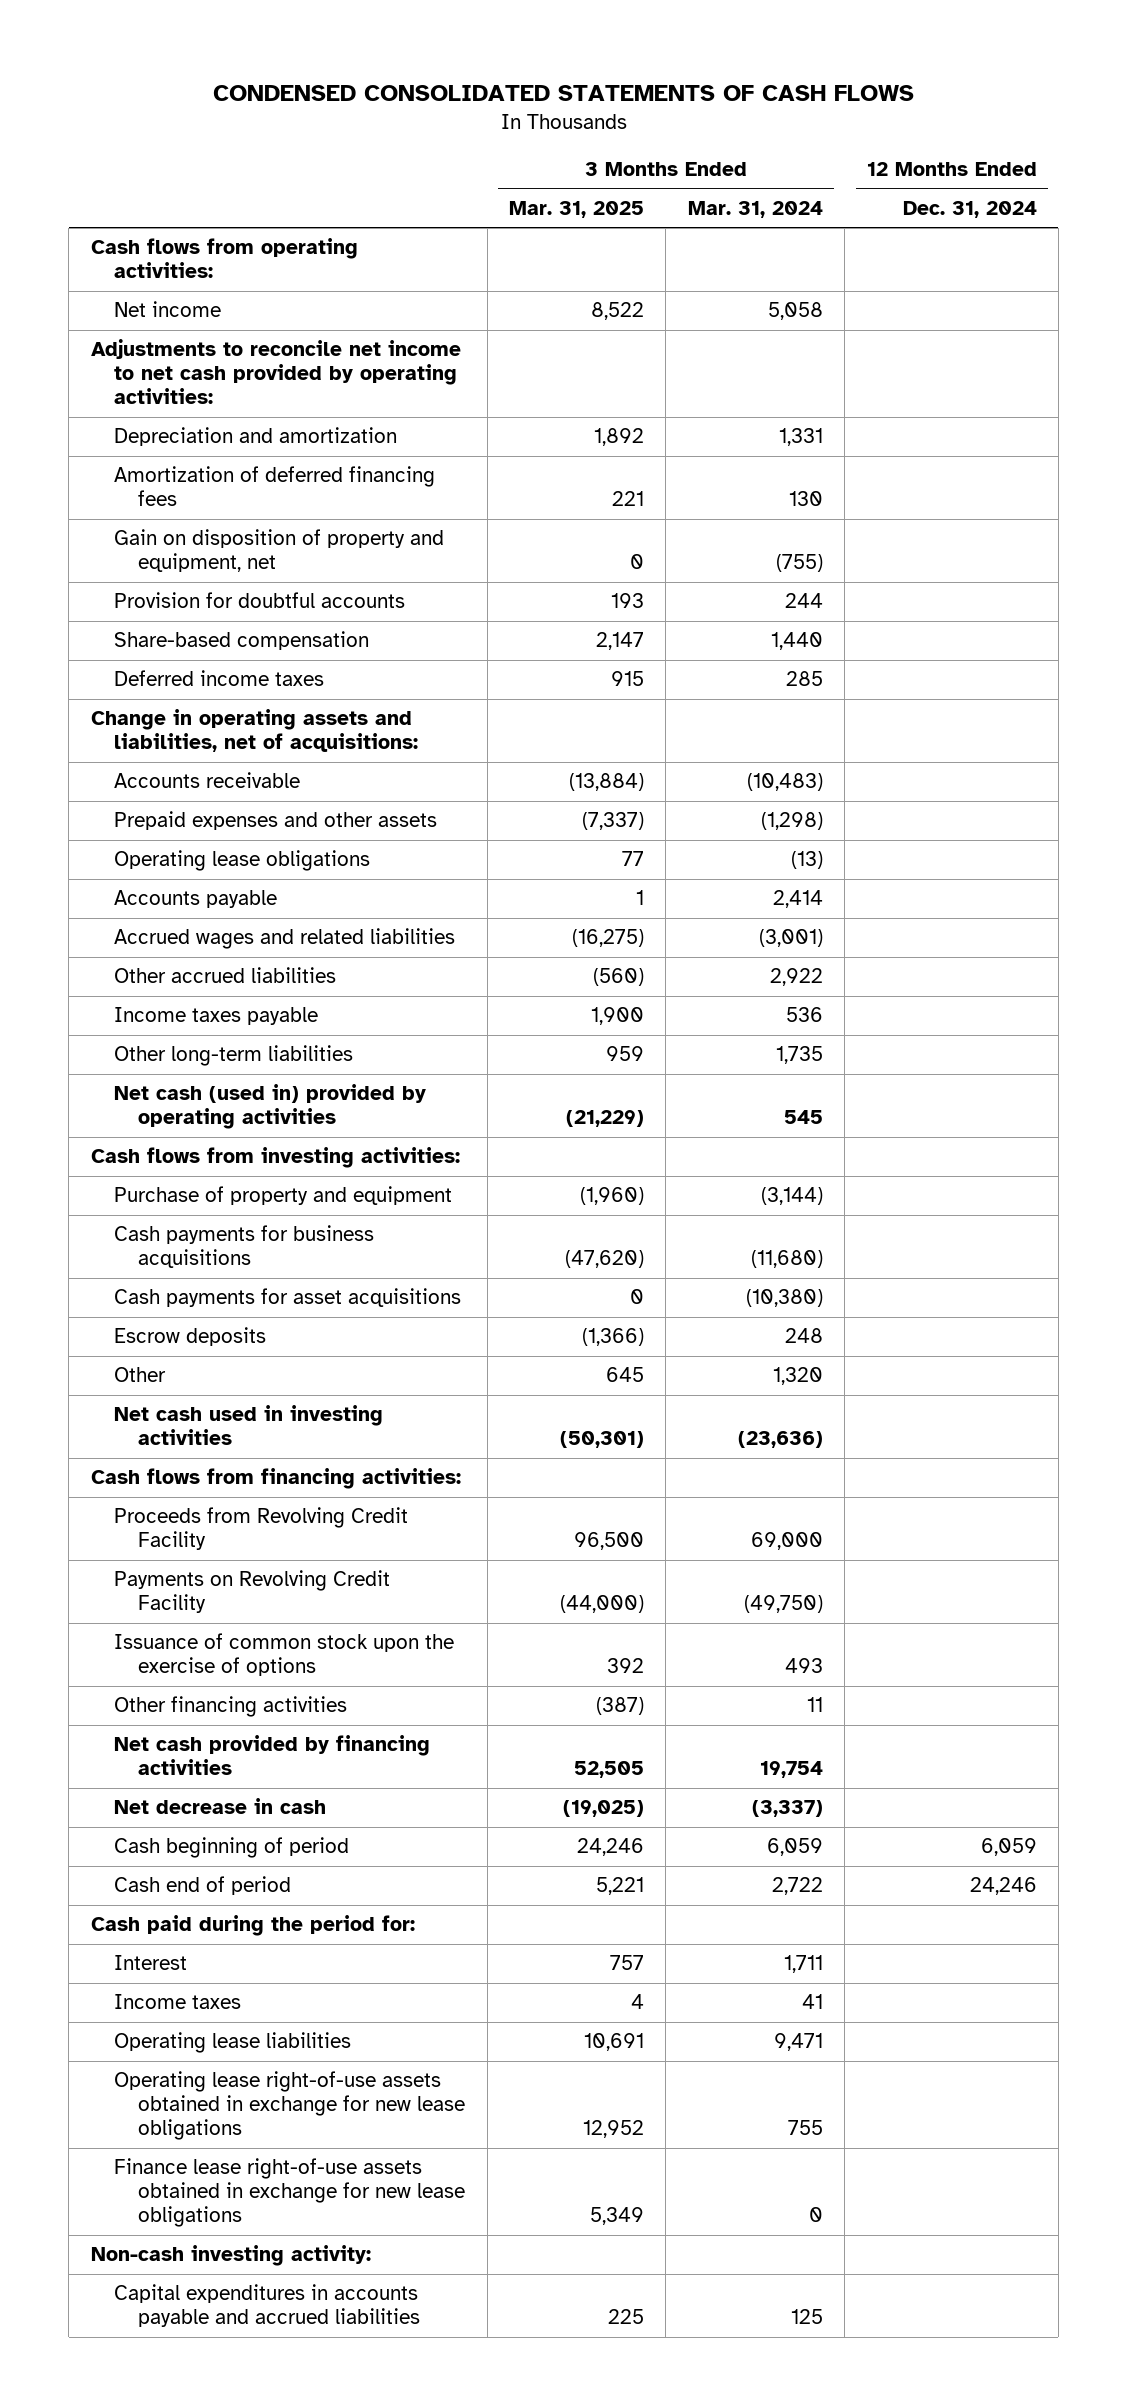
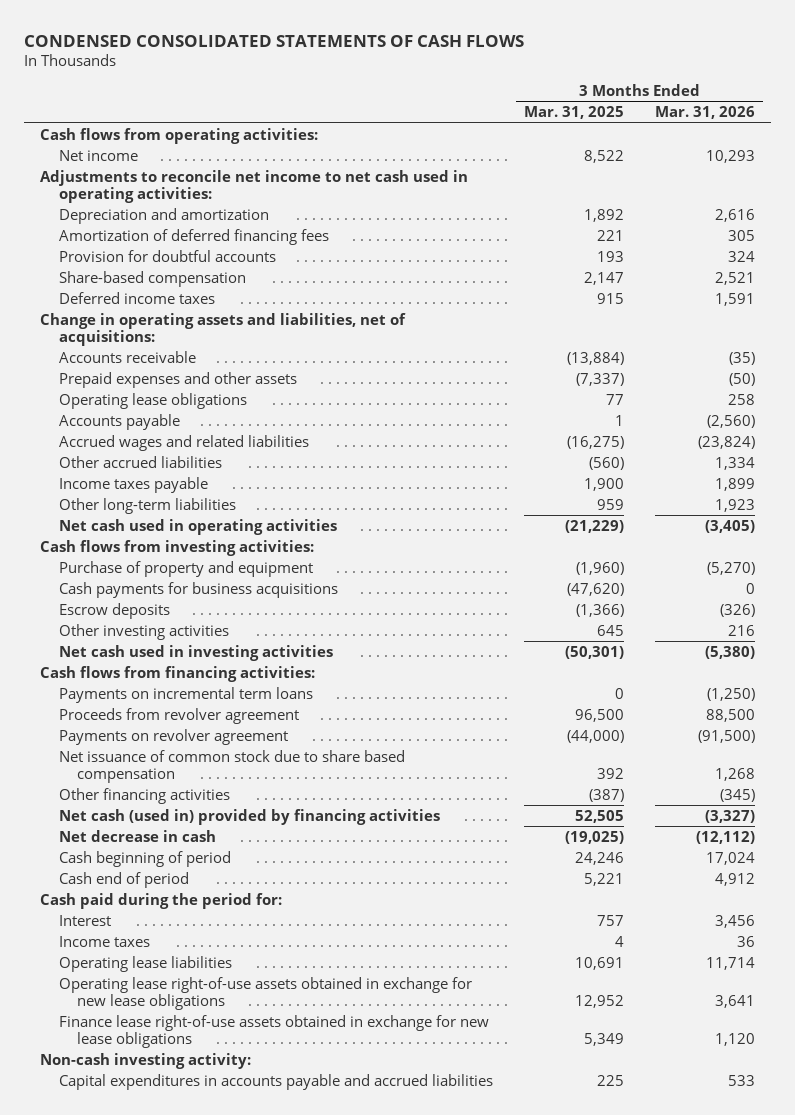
- | 3 Months Ended Mar. 31, 2025 | 3 Months Ended Mar. 31, 2024 | 12 Months Ended Dec. 31, 2024
+ | 3 Months Ended Mar. 31, 2025 | 3 Months Ended Mar. 31, 2026
- Adjustments to reconcile net income to net cash provided by operating activities:
+ Adjustments to reconcile net income to net cash used in operating activities:
- Gain on disposition of property and equipment, net | 0 | (755) |
- Net cash (used in) provided by operating activities | (21,229) | 545 |
+ Net cash used in operating activities | (21,229) | (3,405)
- Cash payments for asset acquisitions | 0 | (10,380) |
- Other | 645 | 1,320 |
+ Other investing activities | 645 | 216
- Proceeds from Revolving Credit Facility | 96,500 | 69,000 |
- Payments on Revolving Credit Facility | (44,000) | (49,750) |
- Issuance of common stock upon the exercise of options | 392 | 493 |
+ Payments on incremental term loans | 0 | (1,250)
+ Proceeds from revolver agreement | 96,500 | 88,500
+ Payments on revolver agreement | (44,000) | (91,500)
+ Net issuance of common stock due to share based compensation | 392 | 1,268
- Net cash provided by financing activities | 52,505 | 19,754 |
+ Net cash (used in) provided by financing activities | 52,505 | (3,327)

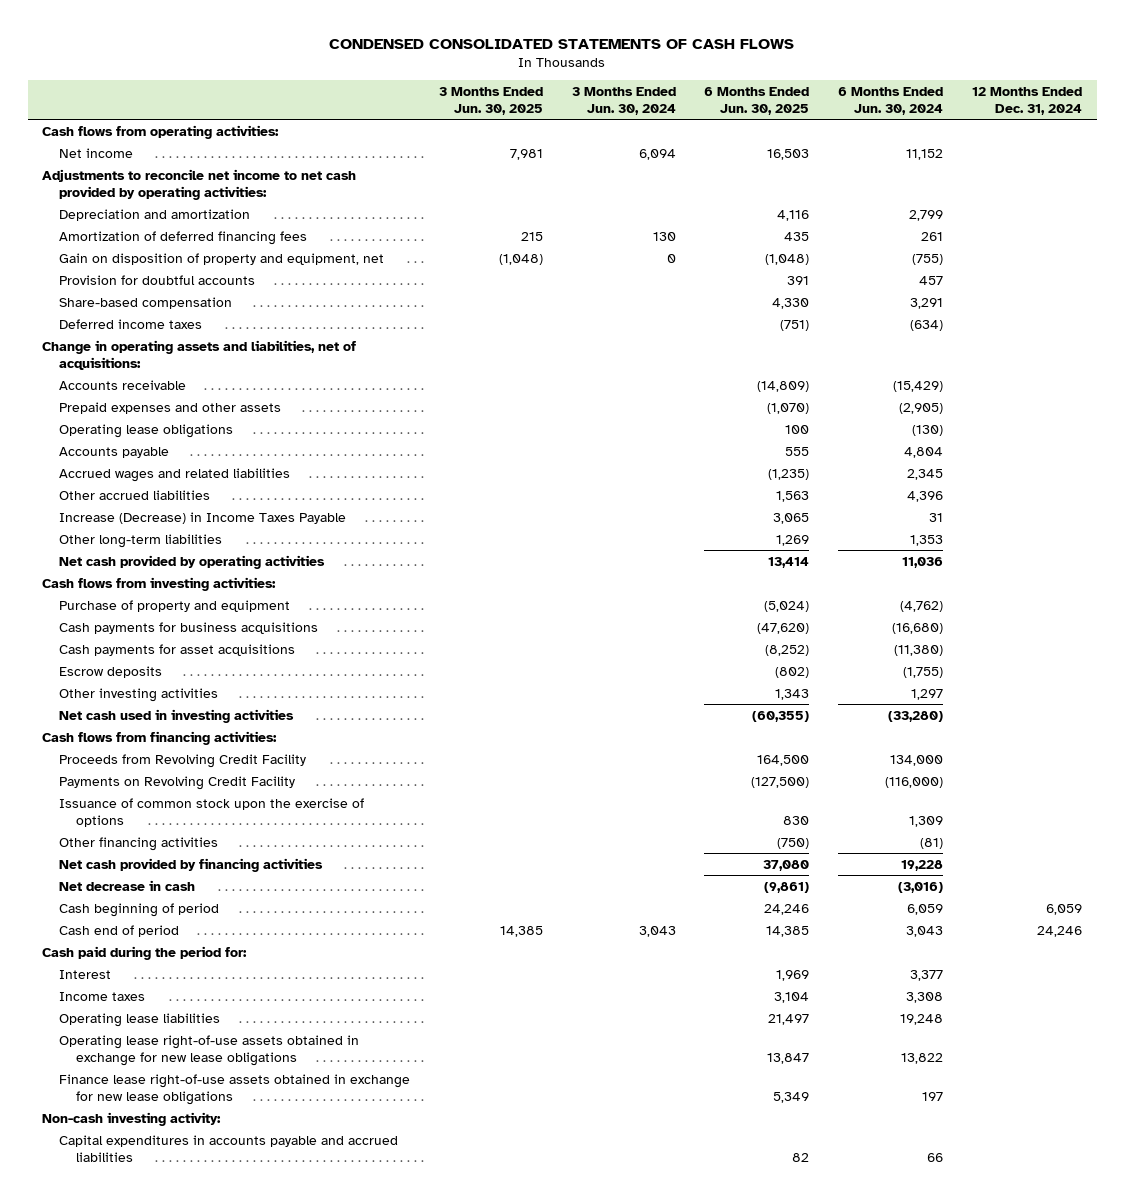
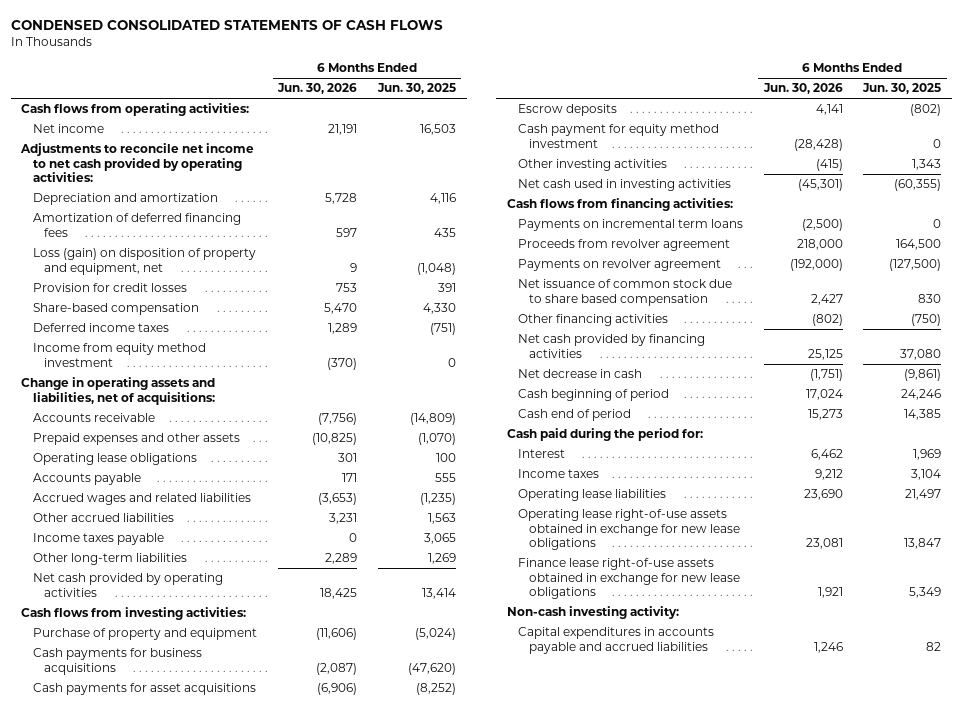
- | 3 Months Ended Jun. 30, 2025 | 3 Months Ended Jun. 30, 2024 | 6 Months Ended Jun. 30, 2025 | 6 Months Ended Jun. 30, 2024 | 12 Months Ended Dec. 31, 2024
+ | 6 Months Ended Jun. 30, 2026 | 6 Months Ended Jun. 30, 2025
- Gain on disposition of property and equipment, net | (1,048) | 0 | (1,048) | (755) |
- Provision for doubtful accounts | | | 391 | 457 |
+ Loss (gain) on disposition of property and equipment, net | 9 | (1,048)
+ Provision for credit losses | 753 | 391
+ Income from equity method investment | (370) | 0
- Increase (Decrease) in Income Taxes Payable | | | 3,065 | 31 |
+ Income taxes payable | 0 | 3,065
+ Cash payment for equity method investment | (28,428) | 0
- Proceeds from Revolving Credit Facility | | | 164,500 | 134,000 |
- Payments on Revolving Credit Facility | | | (127,500) | (116,000) |
- Issuance of common stock upon the exercise of options | | | 830 | 1,309 |
+ Payments on incremental term loans | (2,500) | 0
+ Proceeds from revolver agreement | 218,000 | 164,500
+ Payments on revolver agreement | (192,000) | (127,500)
+ Net issuance of common stock due to share based compensation | 2,427 | 830

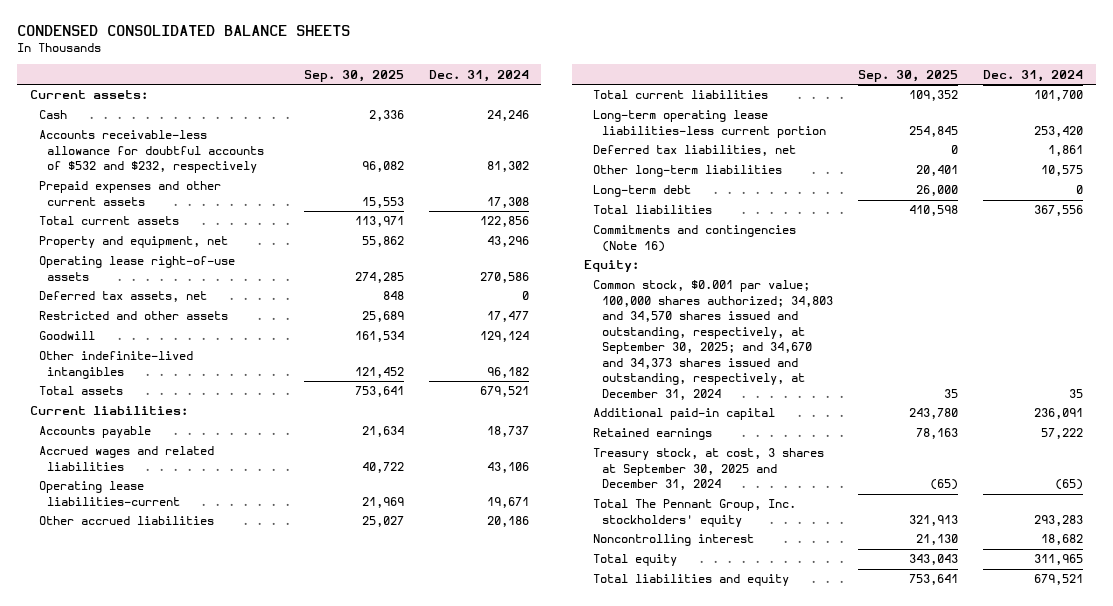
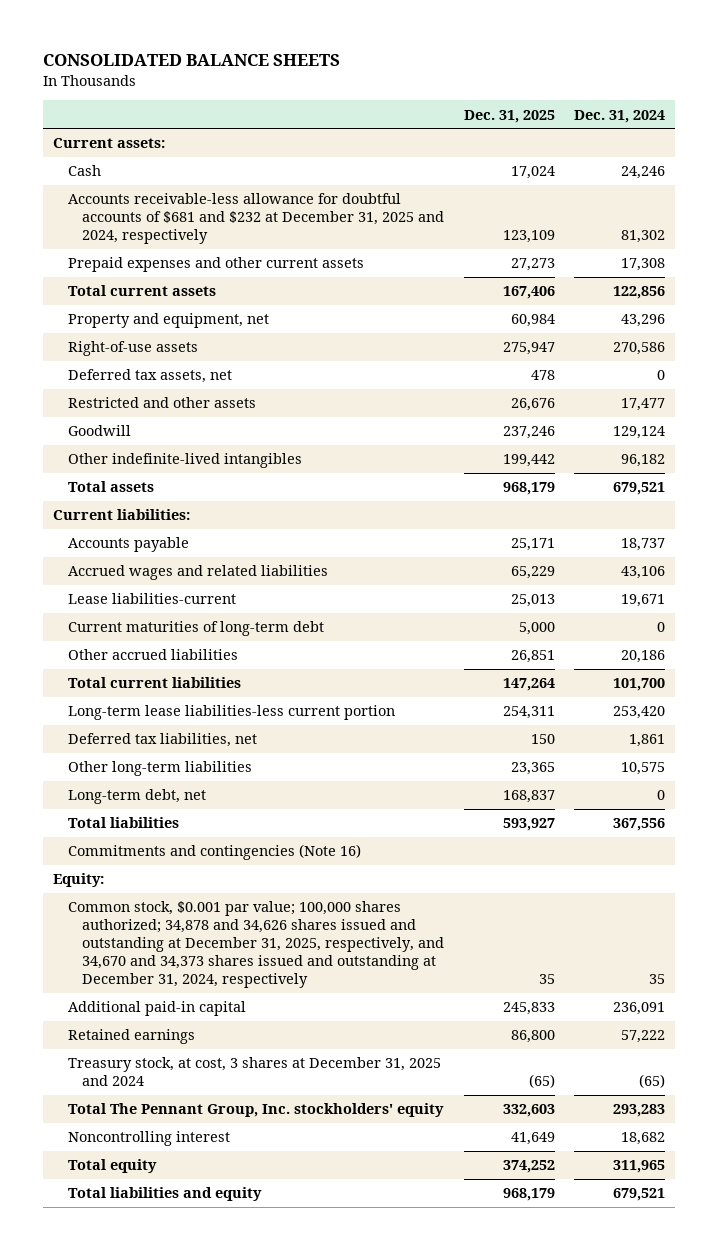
- CONDENSED CONSOLIDATED BALANCE SHEETS
+ CONSOLIDATED BALANCE SHEETS
- | Sep. 30, 2025 | Dec. 31, 2024
+ | Dec. 31, 2025 | Dec. 31, 2024
- Accounts receivable-less allowance for doubtful accounts of $532 and $232, respectively | 96,082 | 81,302
+ Accounts receivable-less allowance for doubtful accounts of $681 and $232 at December 31, 2025 and 2024, respectively | 123,109 | 81,302
- Operating lease right-of-use assets | 274,285 | 270,586
+ Right-of-use assets | 275,947 | 270,586
- Operating lease liabilities-current | 21,969 | 19,671
+ Lease liabilities-current | 25,013 | 19,671
+ Current maturities of long-term debt | 5,000 | 0
- Long-term operating lease liabilities-less current portion | 254,845 | 253,420
+ Long-term lease liabilities-less current portion | 254,311 | 253,420
- Long-term debt | 26,000 | 0
+ Long-term debt, net | 168,837 | 0
- Common stock, $0.001 par value; 100,000 shares authorized; 34,803 and 34,570 shares issued and outstanding, respectively, at September 30, 2025; and 34,670 and 34,373 shares issued and outstanding, respectively, at December 31, 2024 | 35 | 35
+ Common stock, $0.001 par value; 100,000 shares authorized; 34,878 and 34,626 shares issued and outstanding at December 31, 2025, respectively, and 34,670 and 34,373 shares issued and outstanding at December 31, 2024, respectively | 35 | 35
- Treasury stock, at cost, 3 shares at September 30, 2025 and December 31, 2024 | (65) | (65)
+ Treasury stock, at cost, 3 shares at December 31, 2025 and 2024 | (65) | (65)

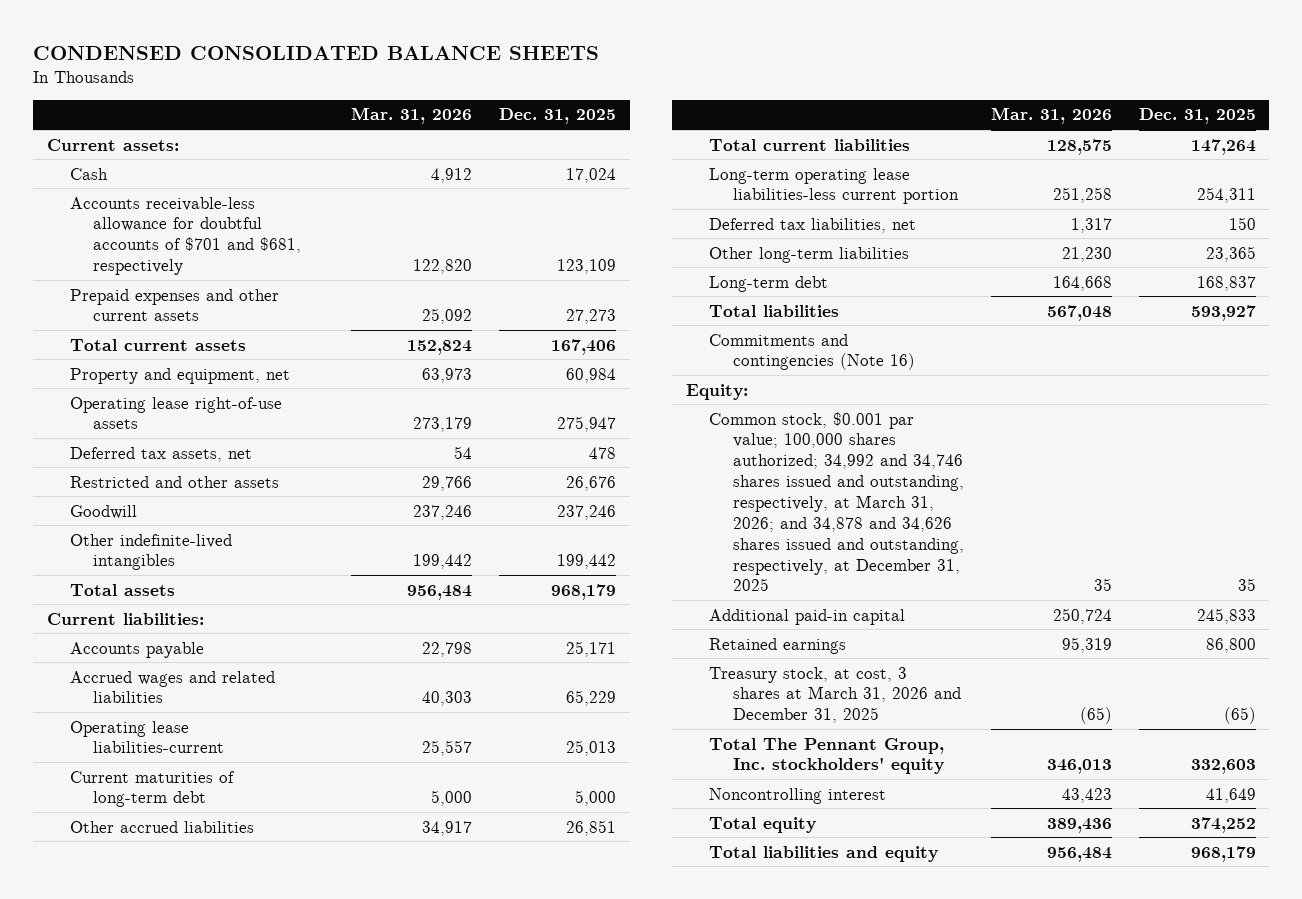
- CONSOLIDATED BALANCE SHEETS
+ CONDENSED CONSOLIDATED BALANCE SHEETS
- | Dec. 31, 2025 | Dec. 31, 2024
+ | Mar. 31, 2026 | Dec. 31, 2025
- Accounts receivable-less allowance for doubtful accounts of $681 and $232 at December 31, 2025 and 2024, respectively | 123,109 | 81,302
+ Accounts receivable-less allowance for doubtful accounts of $701 and $681, respectively | 122,820 | 123,109
- Right-of-use assets | 275,947 | 270,586
+ Operating lease right-of-use assets | 273,179 | 275,947
- Lease liabilities-current | 25,013 | 19,671
+ Operating lease liabilities-current | 25,557 | 25,013
- Long-term lease liabilities-less current portion | 254,311 | 253,420
+ Long-term operating lease liabilities-less current portion | 251,258 | 254,311
- Long-term debt, net | 168,837 | 0
+ Long-term debt | 164,668 | 168,837
- Common stock, $0.001 par value; 100,000 shares authorized; 34,878 and 34,626 shares issued and outstanding at December 31, 2025, respectively, and 34,670 and 34,373 shares issued and outstanding at December 31, 2024, respectively | 35 | 35
+ Common stock, $0.001 par value; 100,000 shares authorized; 34,992 and 34,746 shares issued and outstanding, respectively, at March 31, 2026; and 34,878 and 34,626 shares issued and outstanding, respectively, at December 31, 2025 | 35 | 35
- Treasury stock, at cost, 3 shares at December 31, 2025 and 2024 | (65) | (65)
+ Treasury stock, at cost, 3 shares at March 31, 2026 and December 31, 2025 | (65) | (65)

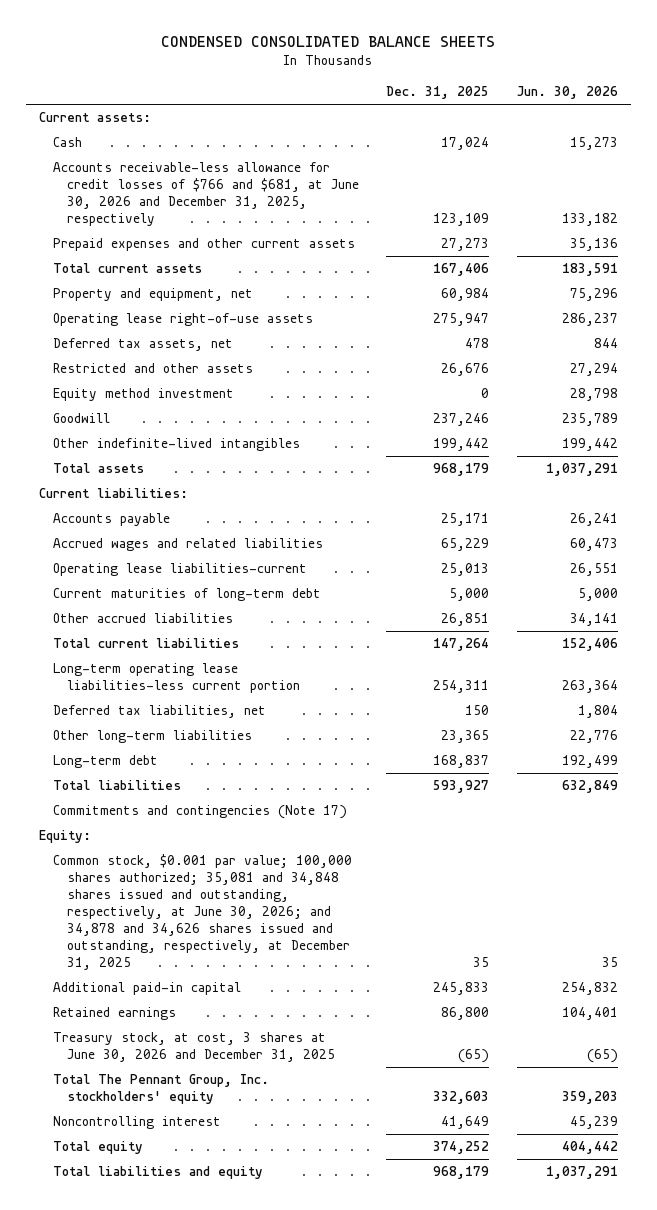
- | Mar. 31, 2026 | Dec. 31, 2025
+ | Dec. 31, 2025 | Jun. 30, 2026
- Accounts receivable-less allowance for doubtful accounts of $701 and $681, respectively | 122,820 | 123,109
+ Accounts receivable-less allowance for credit losses of $766 and $681, at June 30, 2026 and December 31, 2025, respectively | 123,109 | 133,182
+ Equity method investment | 0 | 28,798
- Commitments and contingencies (Note 16)
+ Commitments and contingencies (Note 17)
- Common stock, $0.001 par value; 100,000 shares authorized; 34,992 and 34,746 shares issued and outstanding, respectively, at March 31, 2026; and 34,878 and 34,626 shares issued and outstanding, respectively, at December 31, 2025 | 35 | 35
+ Common stock, $0.001 par value; 100,000 shares authorized; 35,081 and 34,848 shares issued and outstanding, respectively, at June 30, 2026; and 34,878 and 34,626 shares issued and outstanding, respectively, at December 31, 2025 | 35 | 35
- Treasury stock, at cost, 3 shares at March 31, 2026 and December 31, 2025 | (65) | (65)
+ Treasury stock, at cost, 3 shares at June 30, 2026 and December 31, 2025 | (65) | (65)

